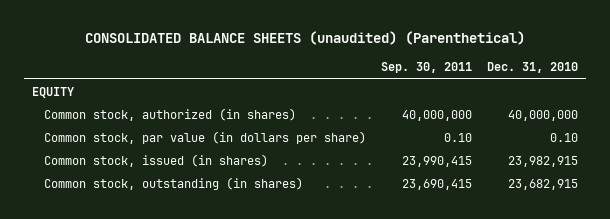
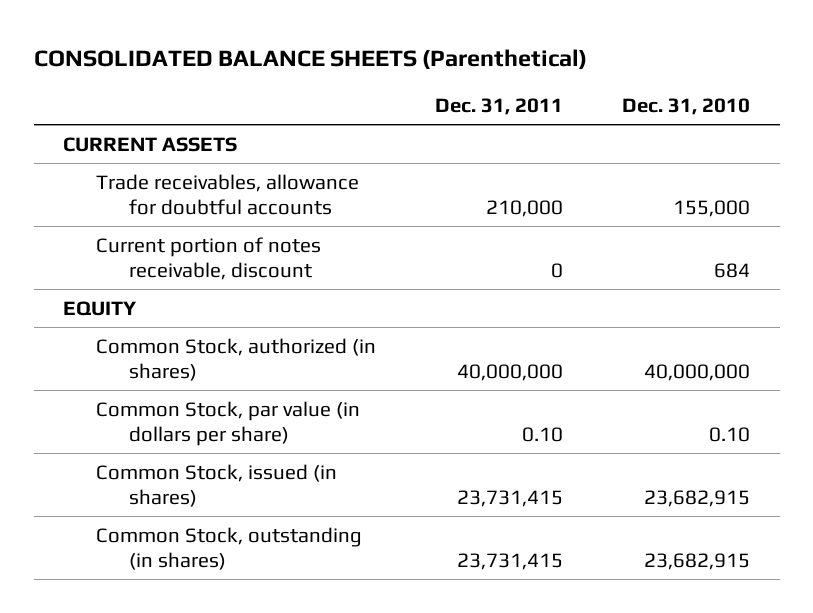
- CONSOLIDATED BALANCE SHEETS (unaudited) (Parenthetical)
+ CONSOLIDATED BALANCE SHEETS (Parenthetical)
- | Sep. 30, 2011 | Dec. 31, 2010
+ | Dec. 31, 2011 | Dec. 31, 2010
+ CURRENT ASSETS
+ Trade receivables, allowance for doubtful accounts | 210,000 | 155,000
+ Current portion of notes receivable, discount | 0 | 684
- Common stock, authorized (in shares) | 40,000,000 | 40,000,000
- Common stock, par value (in dollars per share) | 0.10 | 0.10
- Common stock, issued (in shares) | 23,990,415 | 23,982,915
- Common stock, outstanding (in shares) | 23,690,415 | 23,682,915
+ Common Stock, authorized (in shares) | 40,000,000 | 40,000,000
+ Common Stock, par value (in dollars per share) | 0.10 | 0.10
+ Common Stock, issued (in shares) | 23,731,415 | 23,682,915
+ Common Stock, outstanding (in shares) | 23,731,415 | 23,682,915

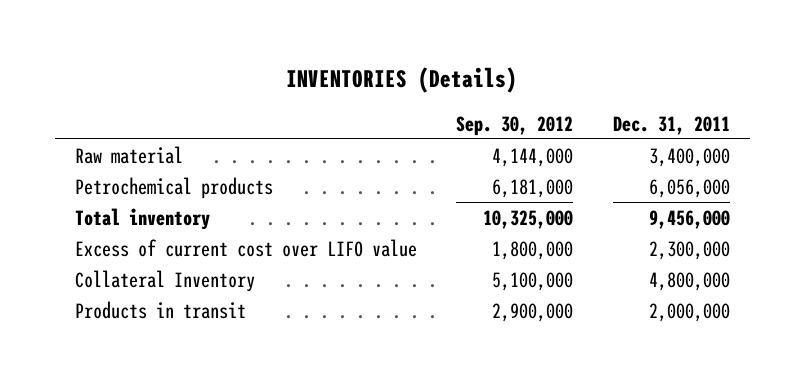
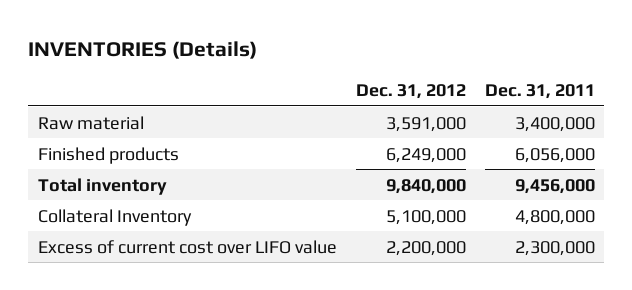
- | Sep. 30, 2012 | Dec. 31, 2011
+ | Dec. 31, 2012 | Dec. 31, 2011
- Petrochemical products | 6,181,000 | 6,056,000
+ Finished products | 6,249,000 | 6,056,000
- Products in transit | 2,900,000 | 2,000,000
moved down: Excess of current cost over LIFO value | 2,200,000 | 2,300,000

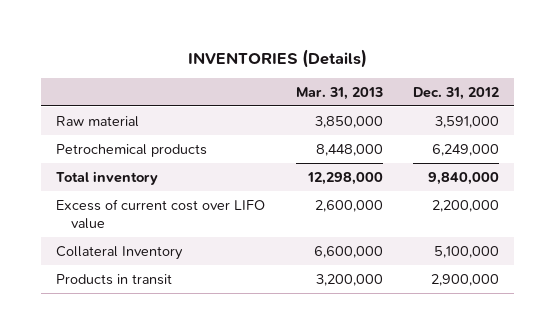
- | Dec. 31, 2012 | Dec. 31, 2011
+ | Mar. 31, 2013 | Dec. 31, 2012
- Finished products | 6,249,000 | 6,056,000
+ Petrochemical products | 8,448,000 | 6,249,000
moved down: Collateral Inventory | 6,600,000 | 5,100,000
+ Products in transit | 3,200,000 | 2,900,000

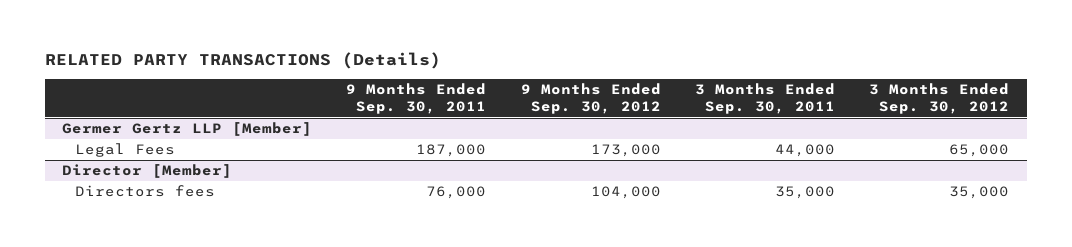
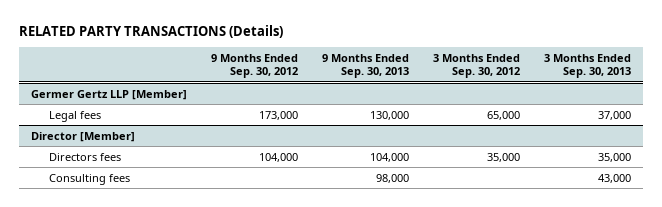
- | 9 Months Ended Sep. 30, 2011 | 9 Months Ended Sep. 30, 2012 | 3 Months Ended Sep. 30, 2011 | 3 Months Ended Sep. 30, 2012
+ | 9 Months Ended Sep. 30, 2012 | 9 Months Ended Sep. 30, 2013 | 3 Months Ended Sep. 30, 2012 | 3 Months Ended Sep. 30, 2013
@ Germer Gertz LLP [Member]
- Legal Fees | 187,000 | 173,000 | 44,000 | 65,000
+ Legal fees | 173,000 | 130,000 | 65,000 | 37,000
@ Director [Member]
+ Consulting fees | | 98,000 | | 43,000

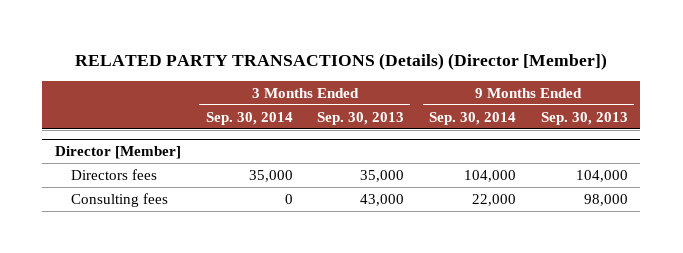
- RELATED PARTY TRANSACTIONS (Details)
+ RELATED PARTY TRANSACTIONS (Details) (Director [Member])
- | 9 Months Ended Sep. 30, 2012 | 9 Months Ended Sep. 30, 2013 | 3 Months Ended Sep. 30, 2012 | 3 Months Ended Sep. 30, 2013
+ | 3 Months Ended Sep. 30, 2014 | 3 Months Ended Sep. 30, 2013 | 9 Months Ended Sep. 30, 2014 | 9 Months Ended Sep. 30, 2013
- Germer Gertz LLP [Member]
- Legal fees | 173,000 | 130,000 | 65,000 | 37,000

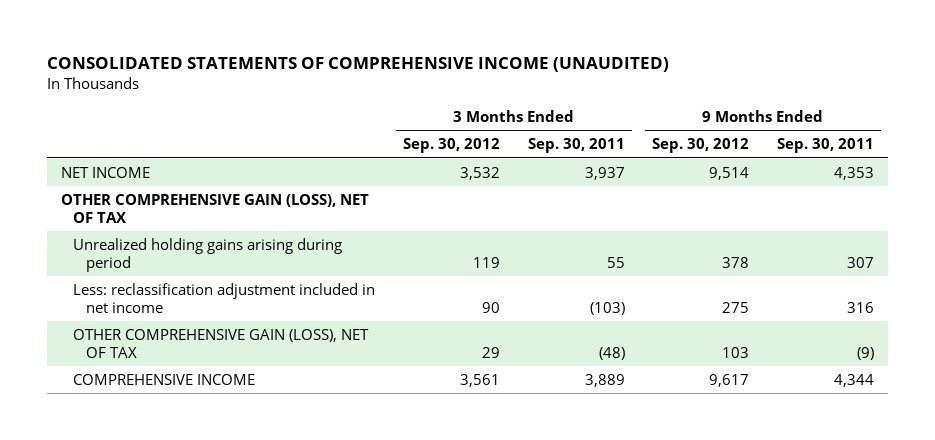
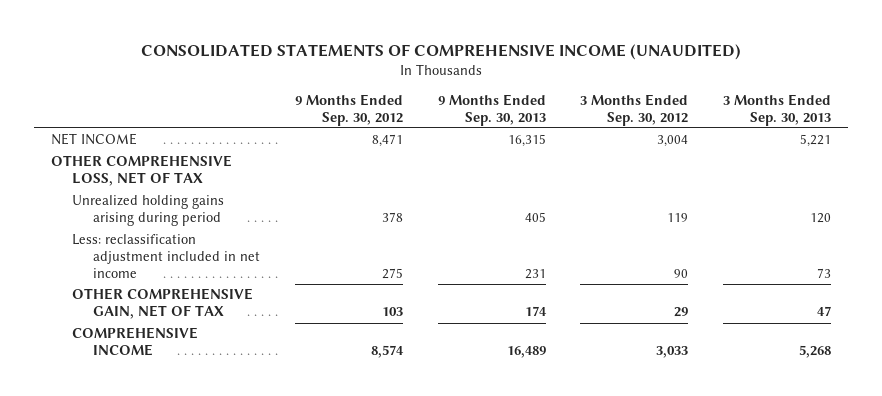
- | 3 Months Ended Sep. 30, 2012 | 3 Months Ended Sep. 30, 2011 | 9 Months Ended Sep. 30, 2012 | 9 Months Ended Sep. 30, 2011
+ | 9 Months Ended Sep. 30, 2012 | 9 Months Ended Sep. 30, 2013 | 3 Months Ended Sep. 30, 2012 | 3 Months Ended Sep. 30, 2013
- NET INCOME | 3,532 | 3,937 | 9,514 | 4,353
- OTHER COMPREHENSIVE GAIN (LOSS), NET OF TAX
+ NET INCOME | 8,471 | 16,315 | 3,004 | 5,221
+ OTHER COMPREHENSIVE LOSS, NET OF TAX
- OTHER COMPREHENSIVE GAIN (LOSS), NET OF TAX | 29 | (48) | 103 | (9)
- COMPREHENSIVE INCOME | 3,561 | 3,889 | 9,617 | 4,344
+ OTHER COMPREHENSIVE GAIN, NET OF TAX | 103 | 174 | 29 | 47
+ COMPREHENSIVE INCOME | 8,574 | 16,489 | 3,033 | 5,268

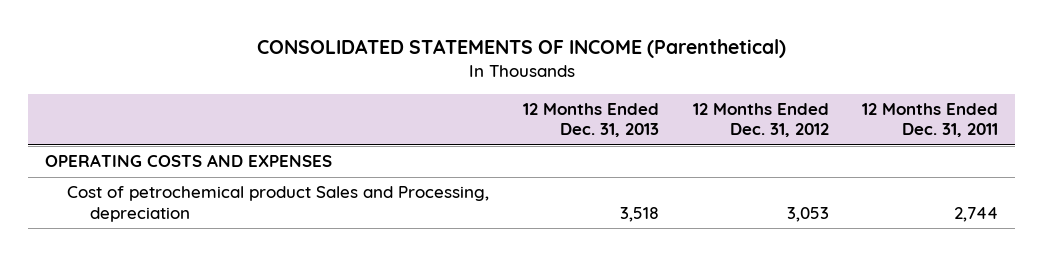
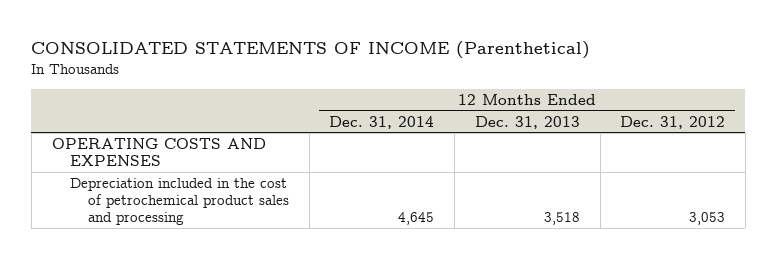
- | 12 Months Ended Dec. 31, 2013 | 12 Months Ended Dec. 31, 2012 | 12 Months Ended Dec. 31, 2011
+ | 12 Months Ended Dec. 31, 2014 | 12 Months Ended Dec. 31, 2013 | 12 Months Ended Dec. 31, 2012
- Cost of petrochemical product Sales and Processing, depreciation | 3,518 | 3,053 | 2,744
+ Depreciation included in the cost of petrochemical product sales and processing | 4,645 | 3,518 | 3,053

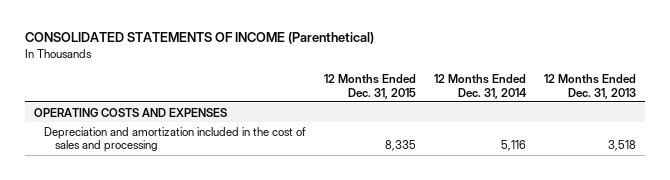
- | 12 Months Ended Dec. 31, 2014 | 12 Months Ended Dec. 31, 2013 | 12 Months Ended Dec. 31, 2012
+ | 12 Months Ended Dec. 31, 2015 | 12 Months Ended Dec. 31, 2014 | 12 Months Ended Dec. 31, 2013
- Depreciation included in the cost of petrochemical product sales and processing | 4,645 | 3,518 | 3,053
+ Depreciation and amortization included in the cost of sales and processing | 8,335 | 5,116 | 3,518

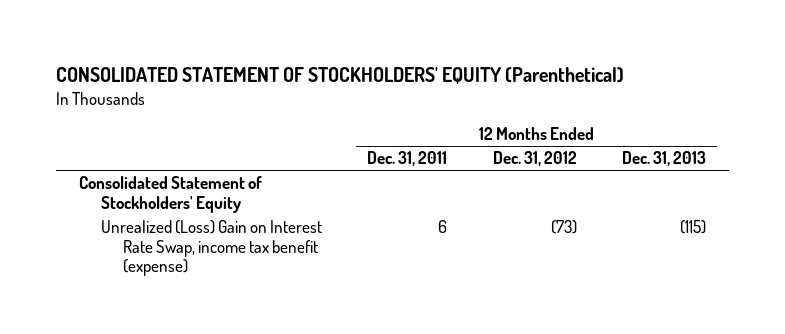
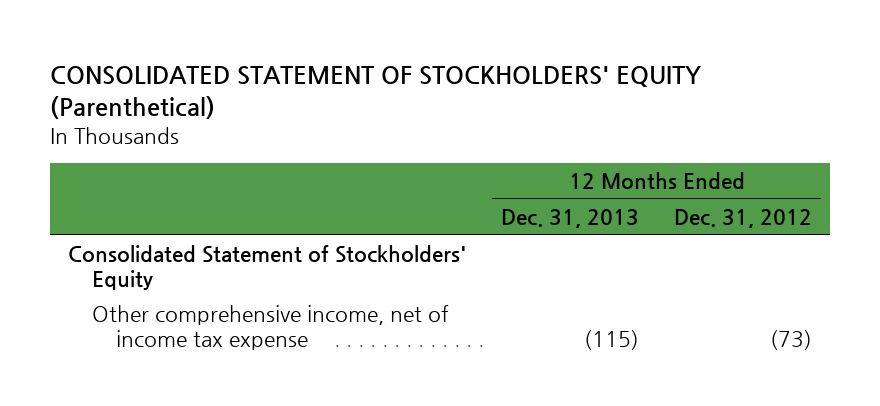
- | 12 Months Ended Dec. 31, 2011 | 12 Months Ended Dec. 31, 2012 | 12 Months Ended Dec. 31, 2013
+ | 12 Months Ended Dec. 31, 2013 | 12 Months Ended Dec. 31, 2012
- Unrealized (Loss) Gain on Interest Rate Swap, income tax benefit (expense) | 6 | (73) | (115)
+ Other comprehensive income, net of income tax expense | (115) | (73)

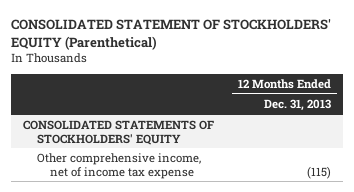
- | 12 Months Ended Dec. 31, 2013 | 12 Months Ended Dec. 31, 2012
+ | 12 Months Ended Dec. 31, 2013
- Consolidated Statement of Stockholders' Equity
+ CONSOLIDATED STATEMENTS OF STOCKHOLDERS' EQUITY

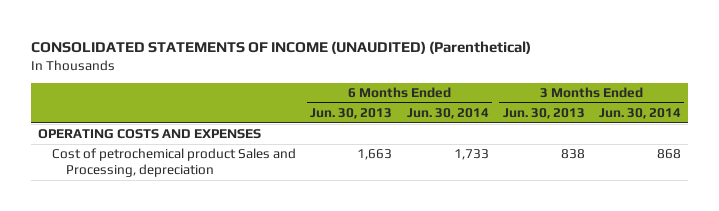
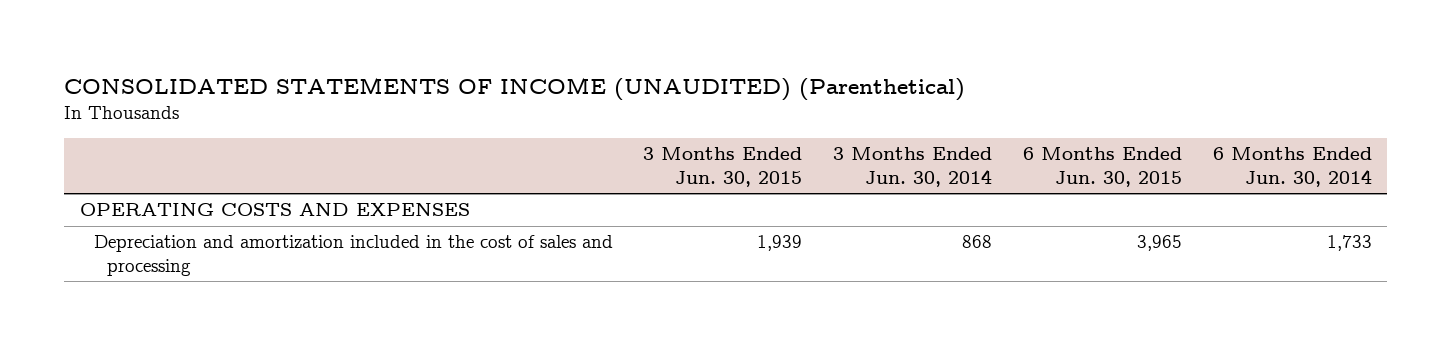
- | 6 Months Ended Jun. 30, 2013 | 6 Months Ended Jun. 30, 2014 | 3 Months Ended Jun. 30, 2013 | 3 Months Ended Jun. 30, 2014
+ | 3 Months Ended Jun. 30, 2015 | 3 Months Ended Jun. 30, 2014 | 6 Months Ended Jun. 30, 2015 | 6 Months Ended Jun. 30, 2014
- Cost of petrochemical product Sales and Processing, depreciation | 1,663 | 1,733 | 838 | 868
+ Depreciation and amortization included in the cost of sales and processing | 1,939 | 868 | 3,965 | 1,733

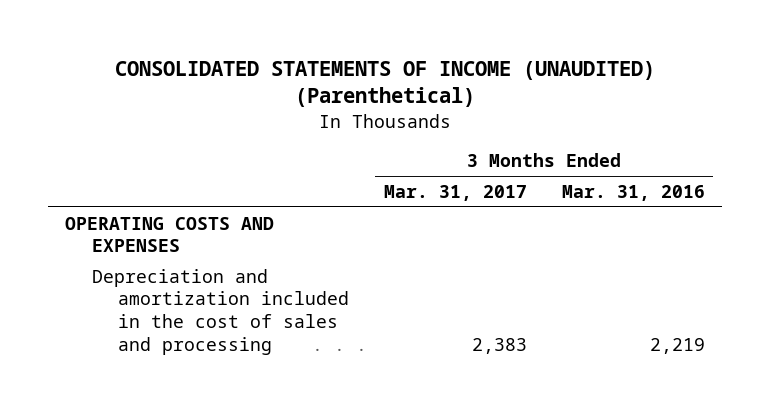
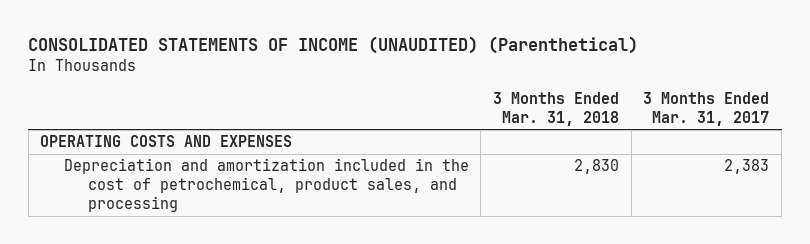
- | 3 Months Ended Mar. 31, 2017 | 3 Months Ended Mar. 31, 2016
+ | 3 Months Ended Mar. 31, 2018 | 3 Months Ended Mar. 31, 2017
- Depreciation and amortization included in the cost of sales and processing | 2,383 | 2,219
+ Depreciation and amortization included in the cost of petrochemical, product sales, and processing | 2,830 | 2,383

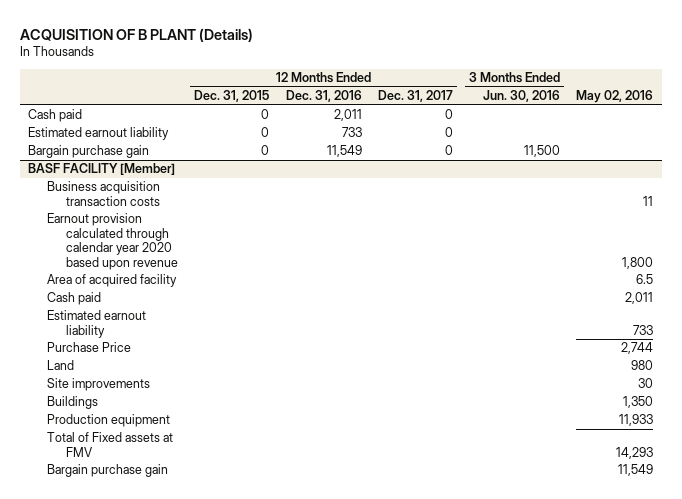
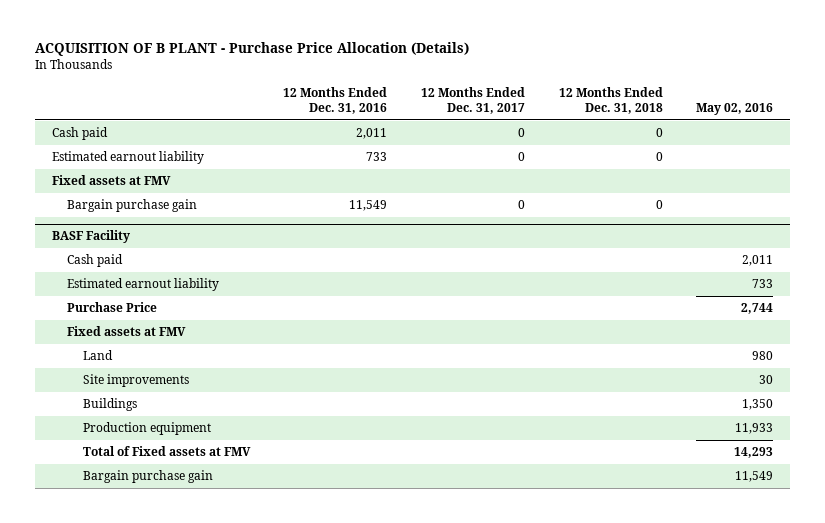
- ACQUISITION OF B PLANT (Details)
+ ACQUISITION OF B PLANT - Purchase Price Allocation (Details)
- | 12 Months Ended Dec. 31, 2015 | 12 Months Ended Dec. 31, 2016 | 12 Months Ended Dec. 31, 2017 | 3 Months Ended Jun. 30, 2016 | May 02, 2016
+ | 12 Months Ended Dec. 31, 2016 | 12 Months Ended Dec. 31, 2017 | 12 Months Ended Dec. 31, 2018 | May 02, 2016
+ Fixed assets at FMV
- BASF FACILITY [Member]
- Business acquisition transaction costs | | | | | 11
- Earnout provision calculated through calendar year 2020 based upon revenue | | | | | 1,800
- Area of acquired facility | | | | | 6.5
+ BASF Facility
+ Fixed assets at FMV

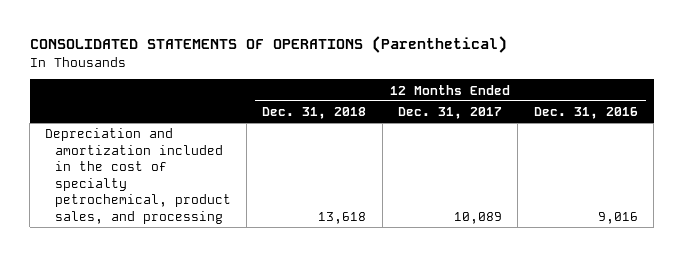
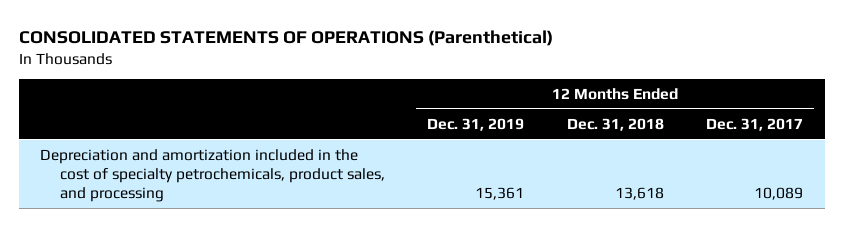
- | 12 Months Ended Dec. 31, 2018 | 12 Months Ended Dec. 31, 2017 | 12 Months Ended Dec. 31, 2016
+ | 12 Months Ended Dec. 31, 2019 | 12 Months Ended Dec. 31, 2018 | 12 Months Ended Dec. 31, 2017
- Depreciation and amortization included in the cost of specialty petrochemical, product sales, and processing | 13,618 | 10,089 | 9,016
+ Depreciation and amortization included in the cost of specialty petrochemicals, product sales, and processing | 15,361 | 13,618 | 10,089

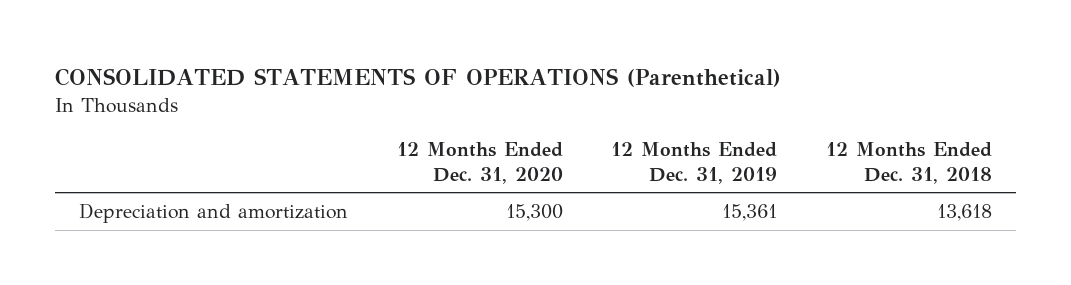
- | 12 Months Ended Dec. 31, 2019 | 12 Months Ended Dec. 31, 2018 | 12 Months Ended Dec. 31, 2017
+ | 12 Months Ended Dec. 31, 2020 | 12 Months Ended Dec. 31, 2019 | 12 Months Ended Dec. 31, 2018
- Depreciation and amortization included in the cost of specialty petrochemicals, product sales, and processing | 15,361 | 13,618 | 10,089
+ Depreciation and amortization | 15,300 | 15,361 | 13,618

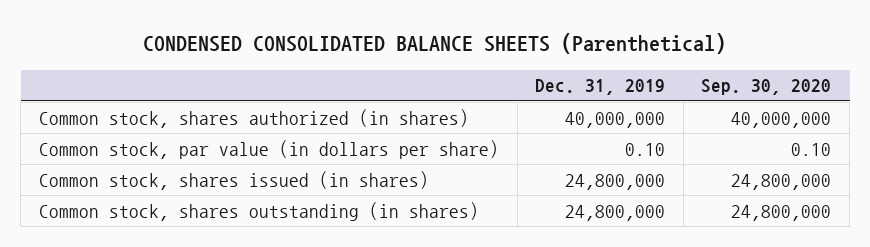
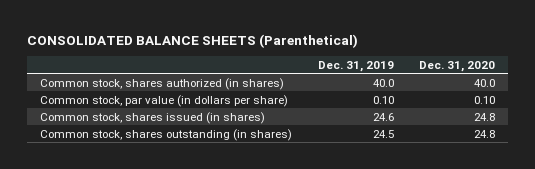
- CONDENSED CONSOLIDATED BALANCE SHEETS (Parenthetical)
+ CONSOLIDATED BALANCE SHEETS (Parenthetical)
- | Dec. 31, 2019 | Sep. 30, 2020
+ | Dec. 31, 2019 | Dec. 31, 2020
- Common stock, shares authorized (in shares) | 40,000,000 | 40,000,000
+ Common stock, shares authorized (in shares) | 40.0 | 40.0
- Common stock, shares issued (in shares) | 24,800,000 | 24,800,000
- Common stock, shares outstanding (in shares) | 24,800,000 | 24,800,000
+ Common stock, shares issued (in shares) | 24.6 | 24.8
+ Common stock, shares outstanding (in shares) | 24.5 | 24.8

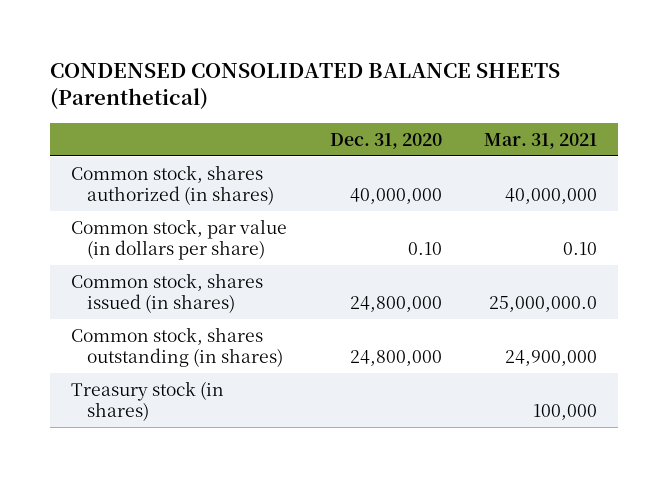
- CONSOLIDATED BALANCE SHEETS (Parenthetical)
+ CONDENSED CONSOLIDATED BALANCE SHEETS (Parenthetical)
- | Dec. 31, 2019 | Dec. 31, 2020
+ | Dec. 31, 2020 | Mar. 31, 2021
- Common stock, shares authorized (in shares) | 40.0 | 40.0
+ Common stock, shares authorized (in shares) | 40,000,000 | 40,000,000
- Common stock, shares issued (in shares) | 24.6 | 24.8
- Common stock, shares outstanding (in shares) | 24.5 | 24.8
+ Common stock, shares issued (in shares) | 24,800,000 | 25,000,000.0
+ Common stock, shares outstanding (in shares) | 24,800,000 | 24,900,000
+ Treasury stock (in shares) | | 100,000

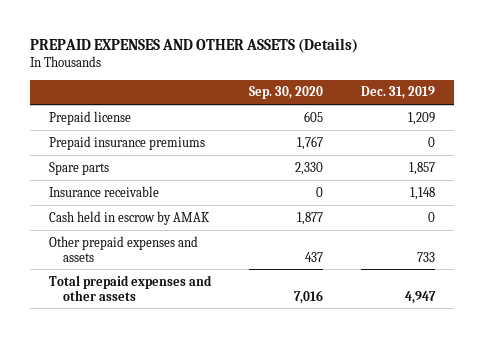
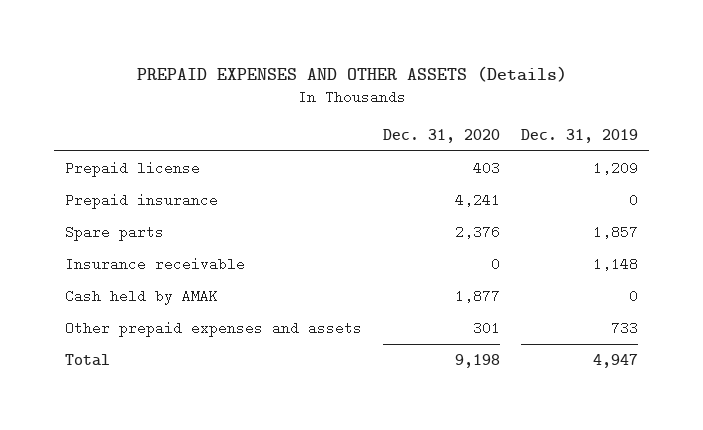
- | Sep. 30, 2020 | Dec. 31, 2019
+ | Dec. 31, 2020 | Dec. 31, 2019
- Prepaid insurance premiums | 1,767 | 0
+ Prepaid insurance | 4,241 | 0
- Cash held in escrow by AMAK | 1,877 | 0
+ Cash held by AMAK | 1,877 | 0
- Total prepaid expenses and other assets | 7,016 | 4,947
+ Total | 9,198 | 4,947

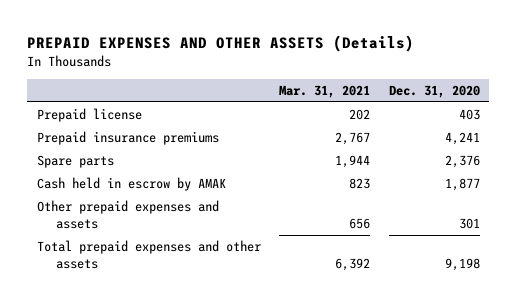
- | Dec. 31, 2020 | Dec. 31, 2019
+ | Mar. 31, 2021 | Dec. 31, 2020
- Prepaid insurance | 4,241 | 0
+ Prepaid insurance premiums | 2,767 | 4,241
- Insurance receivable | 0 | 1,148
- Cash held by AMAK | 1,877 | 0
+ Cash held in escrow by AMAK | 823 | 1,877
- Total | 9,198 | 4,947
+ Total prepaid expenses and other assets | 6,392 | 9,198

